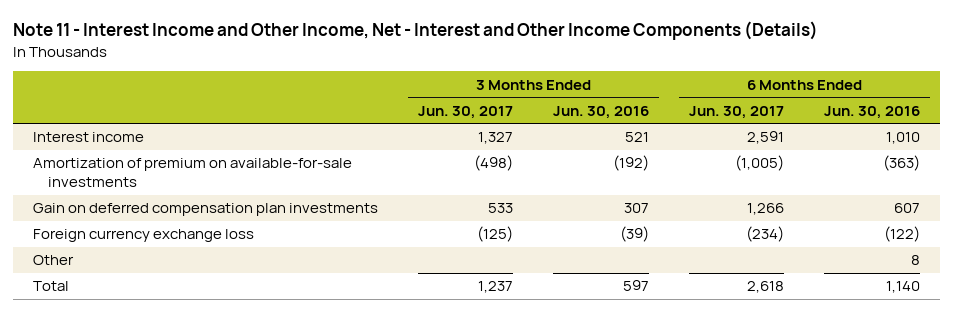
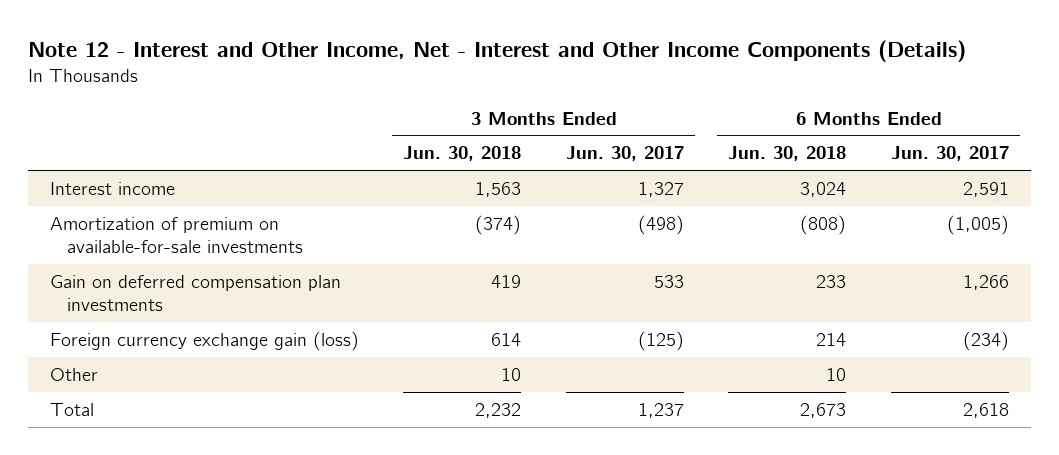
- Note 11 - Interest Income and Other Income, Net - Interest and Other Income Components (Details)
+ Note 12 - Interest and Other Income, Net - Interest and Other Income Components (Details)
- | 3 Months Ended Jun. 30, 2017 | 3 Months Ended Jun. 30, 2016 | 6 Months Ended Jun. 30, 2017 | 6 Months Ended Jun. 30, 2016
+ | 3 Months Ended Jun. 30, 2018 | 3 Months Ended Jun. 30, 2017 | 6 Months Ended Jun. 30, 2018 | 6 Months Ended Jun. 30, 2017
- Foreign currency exchange loss | (125) | (39) | (234) | (122)
+ Foreign currency exchange gain (loss) | 614 | (125) | 214 | (234)

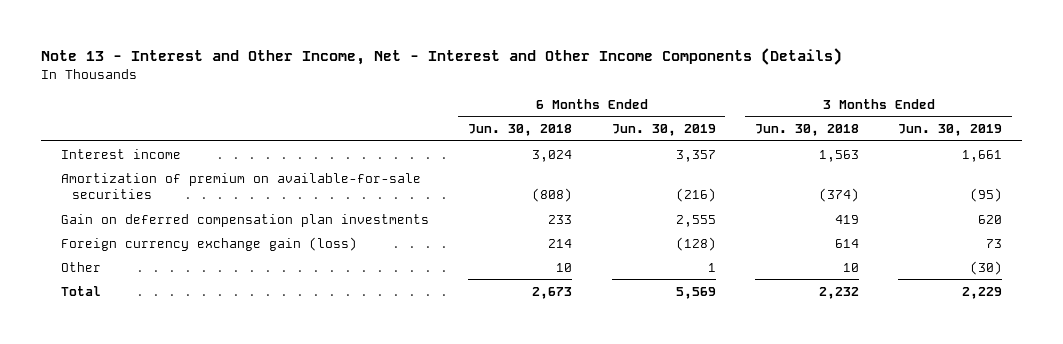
- Note 12 - Interest and Other Income, Net - Interest and Other Income Components (Details)
+ Note 13 - Interest and Other Income, Net - Interest and Other Income Components (Details)
- | 3 Months Ended Jun. 30, 2018 | 3 Months Ended Jun. 30, 2017 | 6 Months Ended Jun. 30, 2018 | 6 Months Ended Jun. 30, 2017
+ | 6 Months Ended Jun. 30, 2018 | 6 Months Ended Jun. 30, 2019 | 3 Months Ended Jun. 30, 2018 | 3 Months Ended Jun. 30, 2019
- Amortization of premium on available-for-sale investments | (374) | (498) | (808) | (1,005)
+ Amortization of premium on available-for-sale securities | (808) | (216) | (374) | (95)

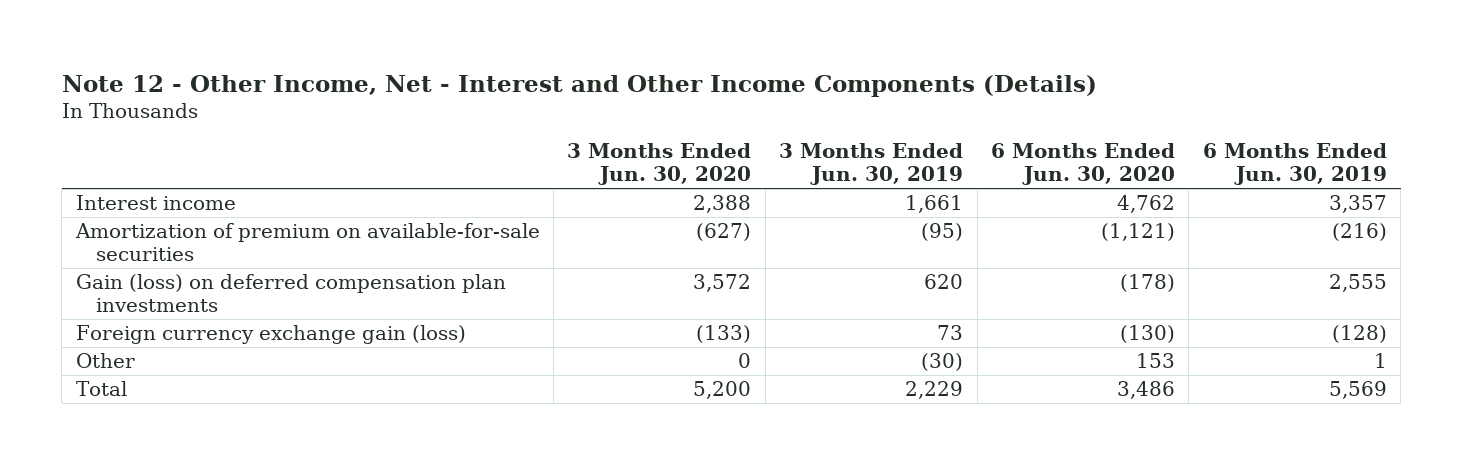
- Note 13 - Interest and Other Income, Net - Interest and Other Income Components (Details)
+ Note 12 - Other Income, Net - Interest and Other Income Components (Details)
- | 6 Months Ended Jun. 30, 2018 | 6 Months Ended Jun. 30, 2019 | 3 Months Ended Jun. 30, 2018 | 3 Months Ended Jun. 30, 2019
+ | 3 Months Ended Jun. 30, 2020 | 3 Months Ended Jun. 30, 2019 | 6 Months Ended Jun. 30, 2020 | 6 Months Ended Jun. 30, 2019
- Gain on deferred compensation plan investments | 233 | 2,555 | 419 | 620
+ Gain (loss) on deferred compensation plan investments | 3,572 | 620 | (178) | 2,555

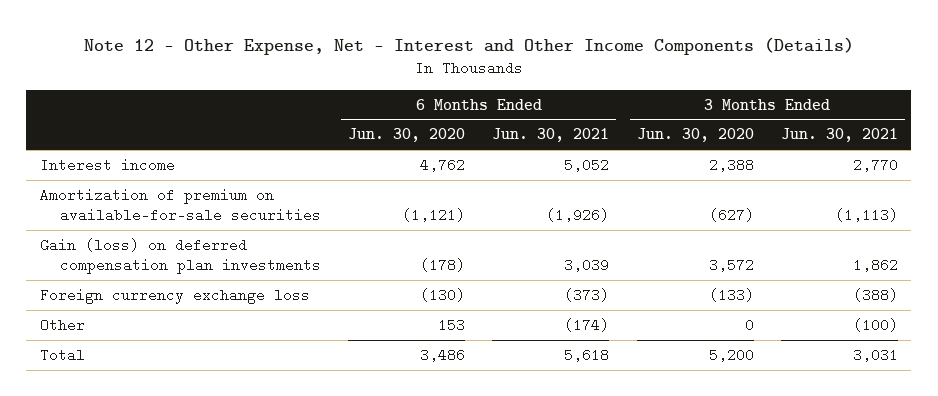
- Note 12 - Other Income, Net - Interest and Other Income Components (Details)
+ Note 12 - Other Expense, Net - Interest and Other Income Components (Details)
- | 3 Months Ended Jun. 30, 2020 | 3 Months Ended Jun. 30, 2019 | 6 Months Ended Jun. 30, 2020 | 6 Months Ended Jun. 30, 2019
+ | 6 Months Ended Jun. 30, 2020 | 6 Months Ended Jun. 30, 2021 | 3 Months Ended Jun. 30, 2020 | 3 Months Ended Jun. 30, 2021
- Foreign currency exchange gain (loss) | (133) | 73 | (130) | (128)
+ Foreign currency exchange loss | (130) | (373) | (133) | (388)

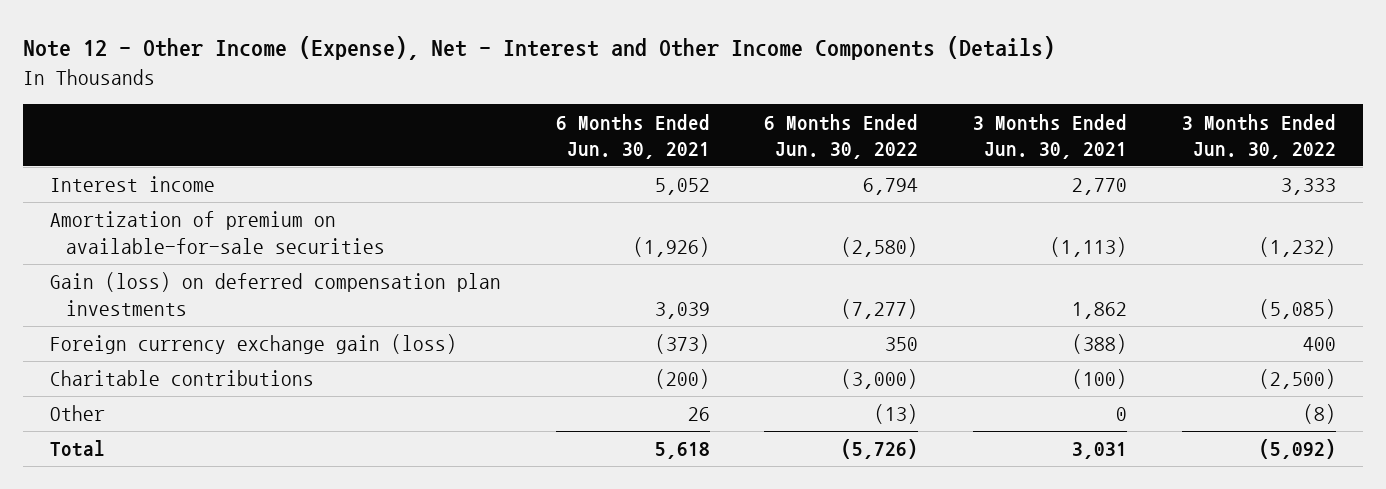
- Note 12 - Other Expense, Net - Interest and Other Income Components (Details)
+ Note 12 - Other Income (Expense), Net - Interest and Other Income Components (Details)
- | 6 Months Ended Jun. 30, 2020 | 6 Months Ended Jun. 30, 2021 | 3 Months Ended Jun. 30, 2020 | 3 Months Ended Jun. 30, 2021
+ | 6 Months Ended Jun. 30, 2021 | 6 Months Ended Jun. 30, 2022 | 3 Months Ended Jun. 30, 2021 | 3 Months Ended Jun. 30, 2022
- Foreign currency exchange loss | (130) | (373) | (133) | (388)
- Other | 153 | (174) | 0 | (100)
+ Foreign currency exchange gain (loss) | (373) | 350 | (388) | 400
+ Charitable contributions | (200) | (3,000) | (100) | (2,500)
+ Other | 26 | (13) | 0 | (8)

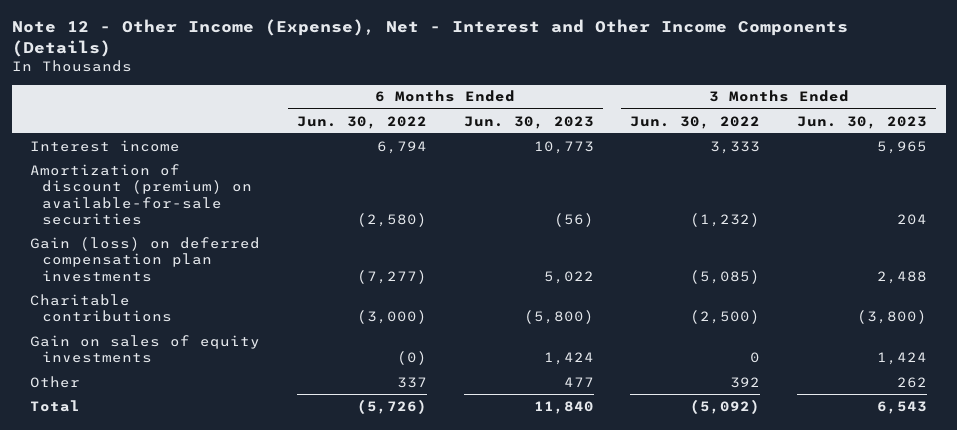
- | 6 Months Ended Jun. 30, 2021 | 6 Months Ended Jun. 30, 2022 | 3 Months Ended Jun. 30, 2021 | 3 Months Ended Jun. 30, 2022
+ | 6 Months Ended Jun. 30, 2022 | 6 Months Ended Jun. 30, 2023 | 3 Months Ended Jun. 30, 2022 | 3 Months Ended Jun. 30, 2023
- Amortization of premium on available-for-sale securities | (1,926) | (2,580) | (1,113) | (1,232)
+ Amortization of discount (premium) on available-for-sale securities | (2,580) | (56) | (1,232) | 204
- Foreign currency exchange gain (loss) | (373) | 350 | (388) | 400
- Other | 26 | (13) | 0 | (8)
+ Gain on sales of equity investments | (0) | 1,424 | 0 | 1,424
+ Other | 337 | 477 | 392 | 262

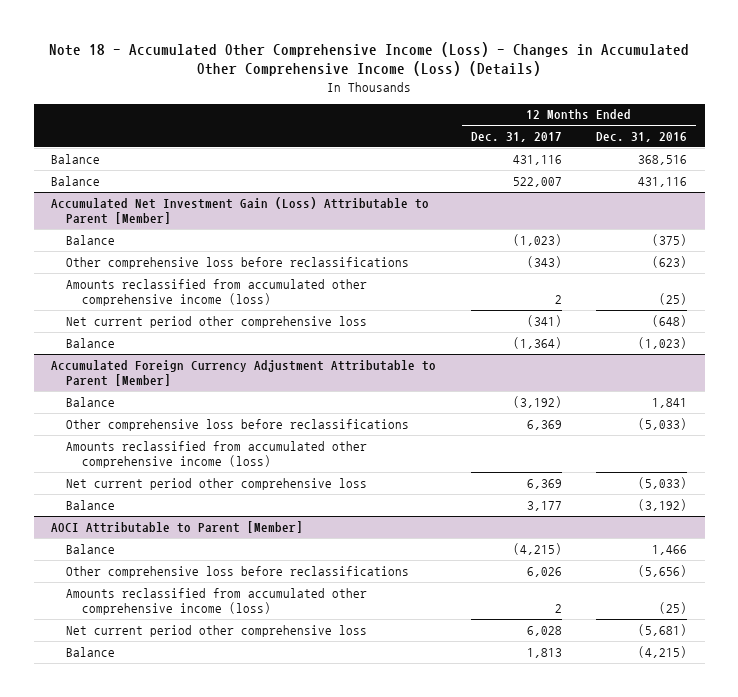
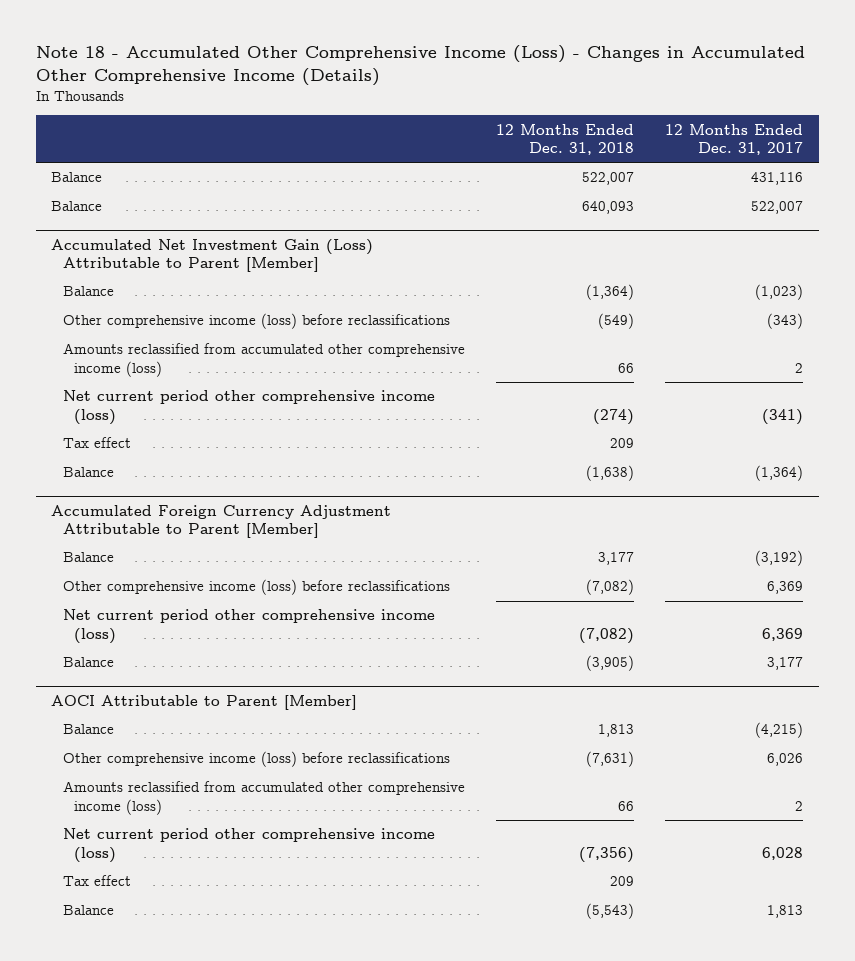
- Note 18 - Accumulated Other Comprehensive Income (Loss) - Changes in Accumulated Other Comprehensive Income (Loss) (Details)
+ Note 18 - Accumulated Other Comprehensive Income (Loss) - Changes in Accumulated Other Comprehensive Income (Details)
- | 12 Months Ended Dec. 31, 2017 | 12 Months Ended Dec. 31, 2016
+ | 12 Months Ended Dec. 31, 2018 | 12 Months Ended Dec. 31, 2017
@ Accumulated Net Investment Gain (Loss) Attributable to Parent [Member]
- Other comprehensive loss before reclassifications | (343) | (623)
+ Other comprehensive income (loss) before reclassifications | (549) | (343)
- Net current period other comprehensive loss | (341) | (648)
+ Net current period other comprehensive income (loss) | (274) | (341)
+ Tax effect | 209 |
@ Accumulated Foreign Currency Adjustment Attributable to Parent [Member]
- Other comprehensive loss before reclassifications | 6,369 | (5,033)
- Amounts reclassified from accumulated other comprehensive income (loss)
- Net current period other comprehensive loss | 6,369 | (5,033)
+ Other comprehensive income (loss) before reclassifications | (7,082) | 6,369
+ Net current period other comprehensive income (loss) | (7,082) | 6,369
@ AOCI Attributable to Parent [Member]
- Other comprehensive loss before reclassifications | 6,026 | (5,656)
+ Other comprehensive income (loss) before reclassifications | (7,631) | 6,026
- Net current period other comprehensive loss | 6,028 | (5,681)
+ Net current period other comprehensive income (loss) | (7,356) | 6,028
+ Tax effect | 209 |

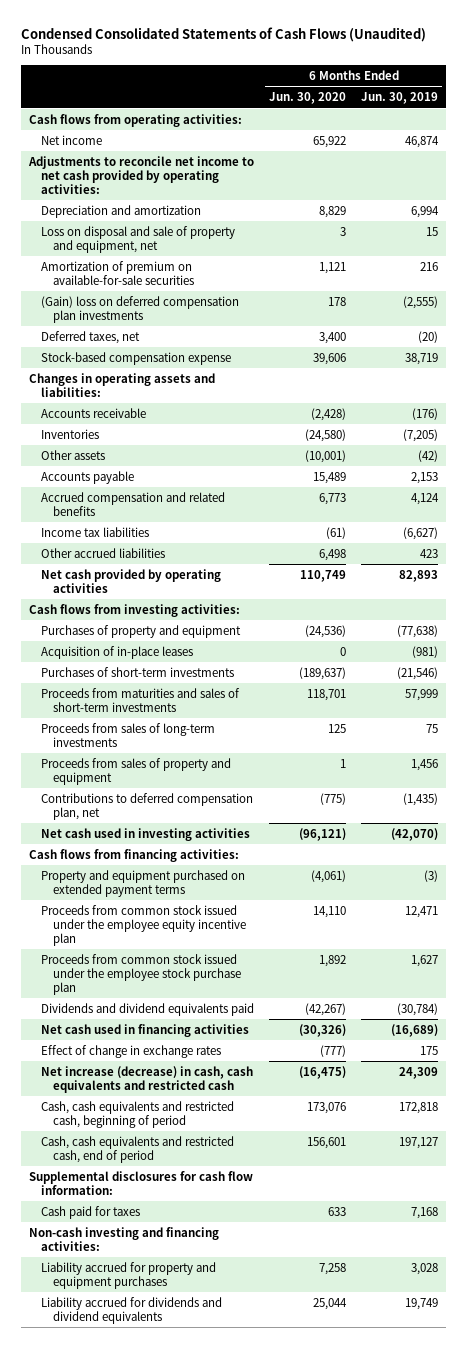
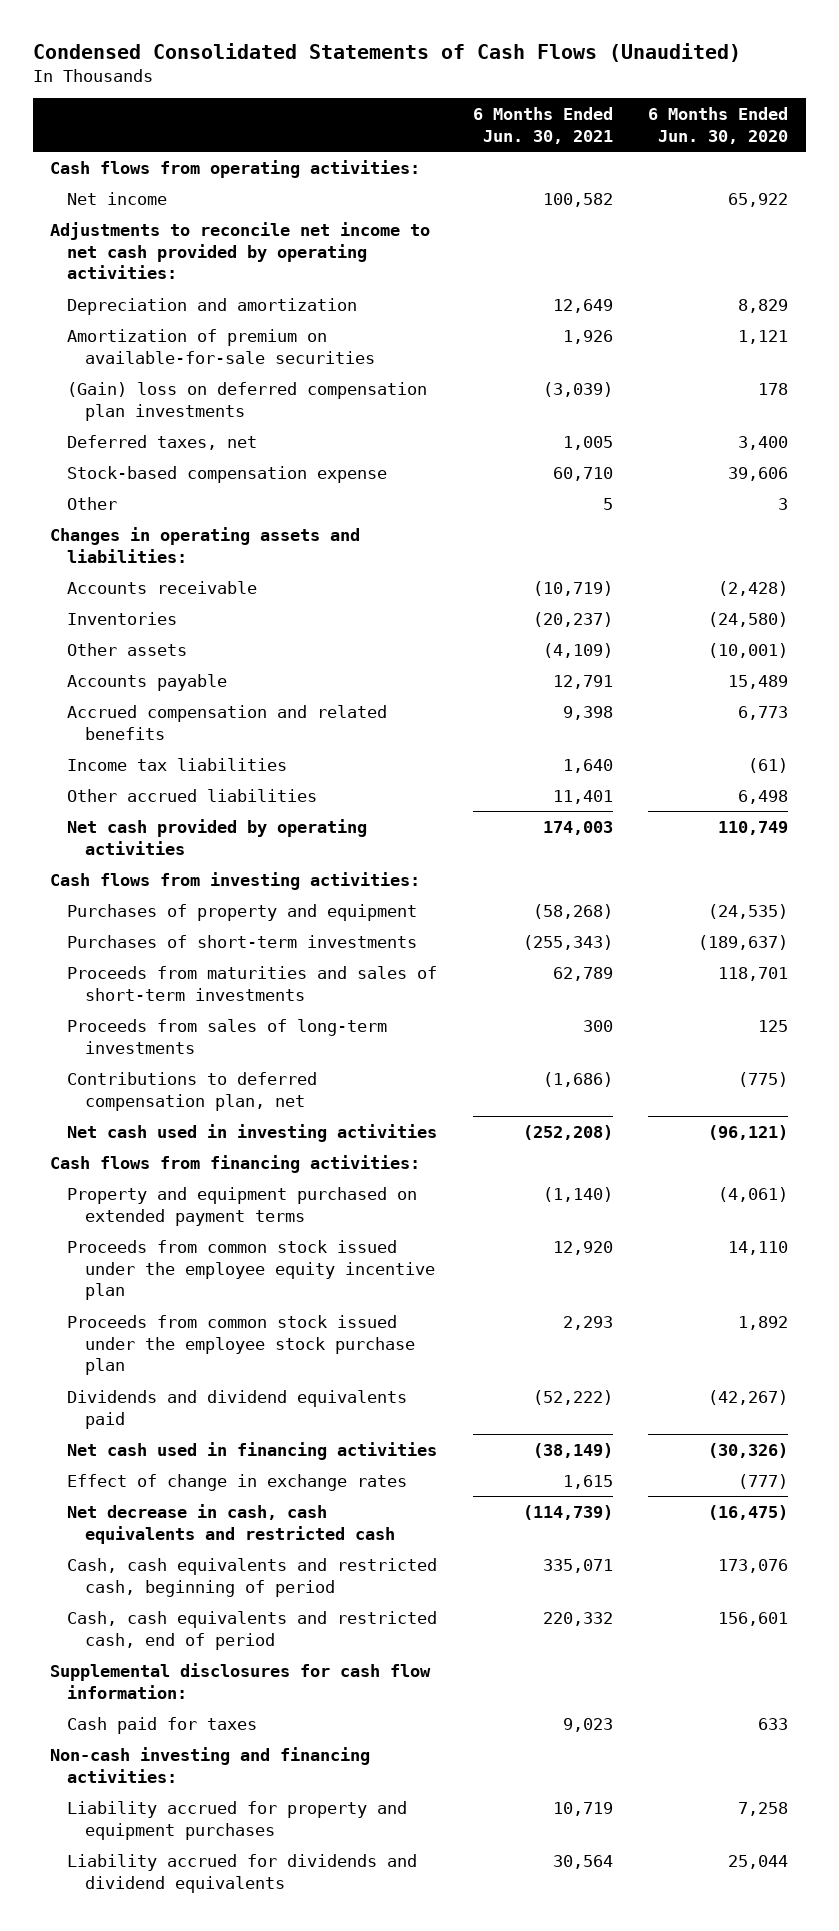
- | 6 Months Ended Jun. 30, 2020 | 6 Months Ended Jun. 30, 2019
+ | 6 Months Ended Jun. 30, 2021 | 6 Months Ended Jun. 30, 2020
- Loss on disposal and sale of property and equipment, net | 3 | 15
+ Other | 5 | 3
- Purchases of property and equipment | (24,536) | (77,638)
- Acquisition of in-place leases | 0 | (981)
+ Purchases of property and equipment | (58,268) | (24,535)
- Proceeds from sales of property and equipment | 1 | 1,456
- Net increase (decrease) in cash, cash equivalents and restricted cash | (16,475) | 24,309
+ Net decrease in cash, cash equivalents and restricted cash | (114,739) | (16,475)

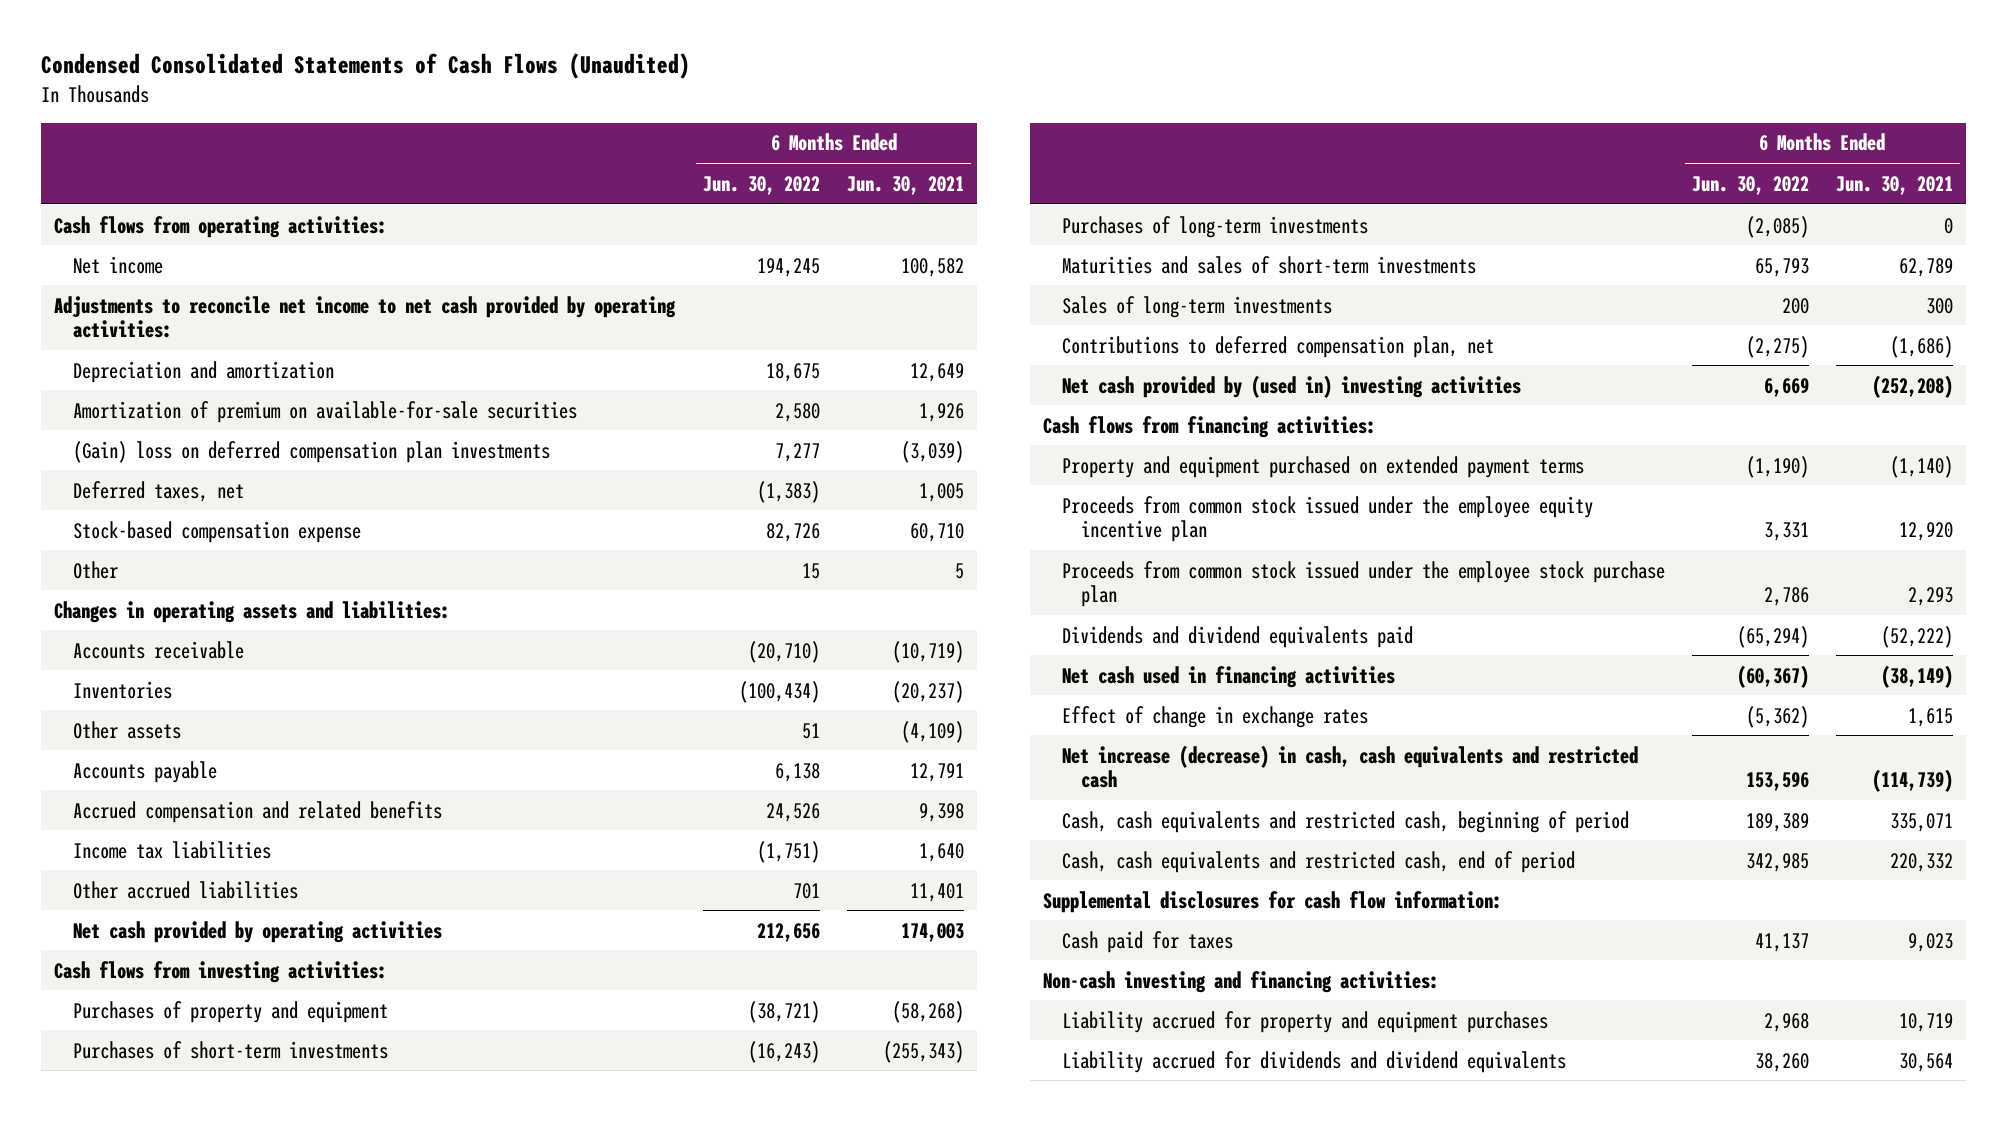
- | 6 Months Ended Jun. 30, 2021 | 6 Months Ended Jun. 30, 2020
+ | 6 Months Ended Jun. 30, 2022 | 6 Months Ended Jun. 30, 2021
- Proceeds from maturities and sales of short-term investments | 62,789 | 118,701
- Proceeds from sales of long-term investments | 300 | 125
+ Purchases of long-term investments | (2,085) | 0
+ Maturities and sales of short-term investments | 65,793 | 62,789
+ Sales of long-term investments | 200 | 300
- Net cash used in investing activities | (252,208) | (96,121)
+ Net cash provided by (used in) investing activities | 6,669 | (252,208)
- Net decrease in cash, cash equivalents and restricted cash | (114,739) | (16,475)
+ Net increase (decrease) in cash, cash equivalents and restricted cash | 153,596 | (114,739)

